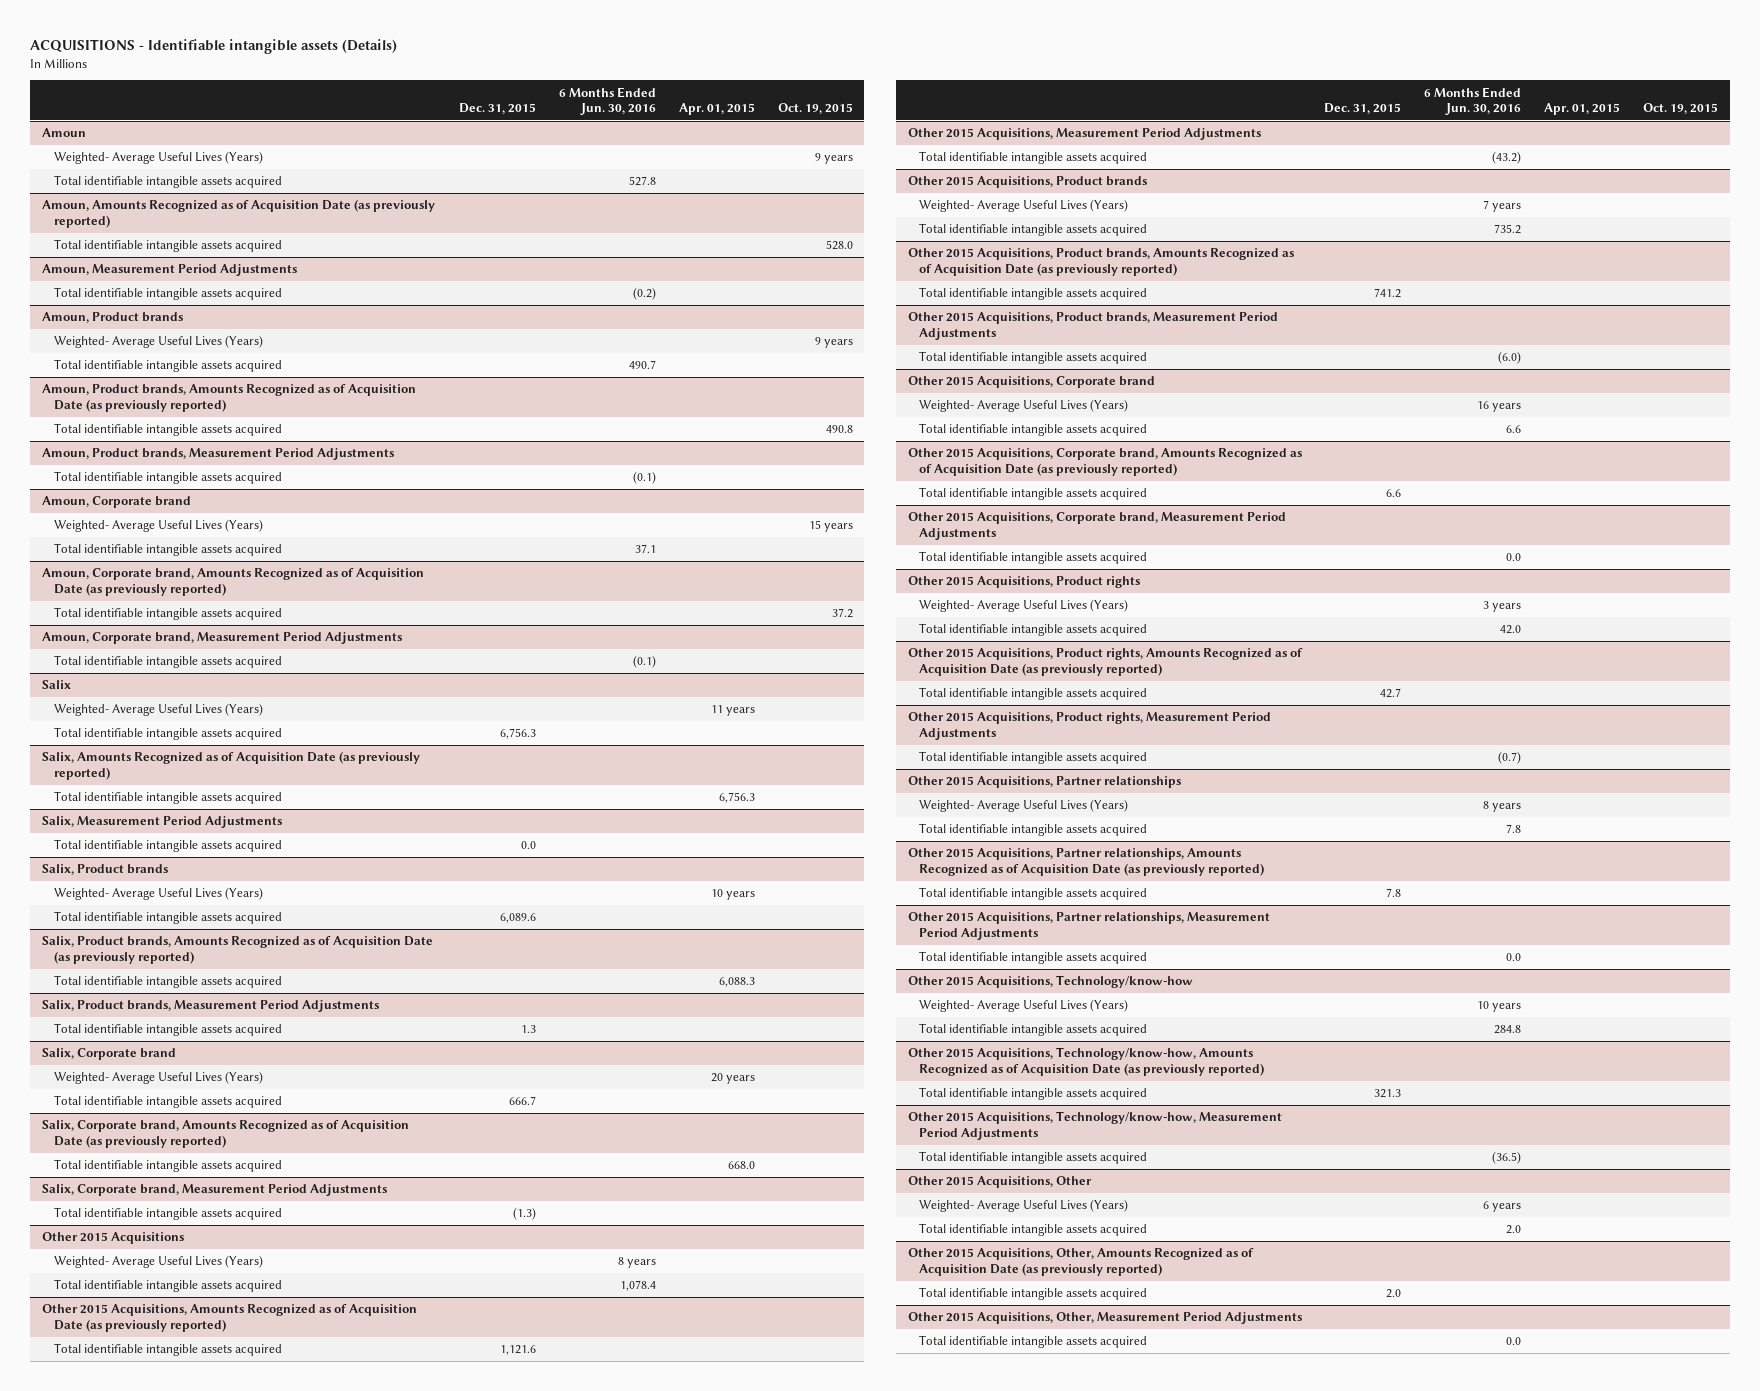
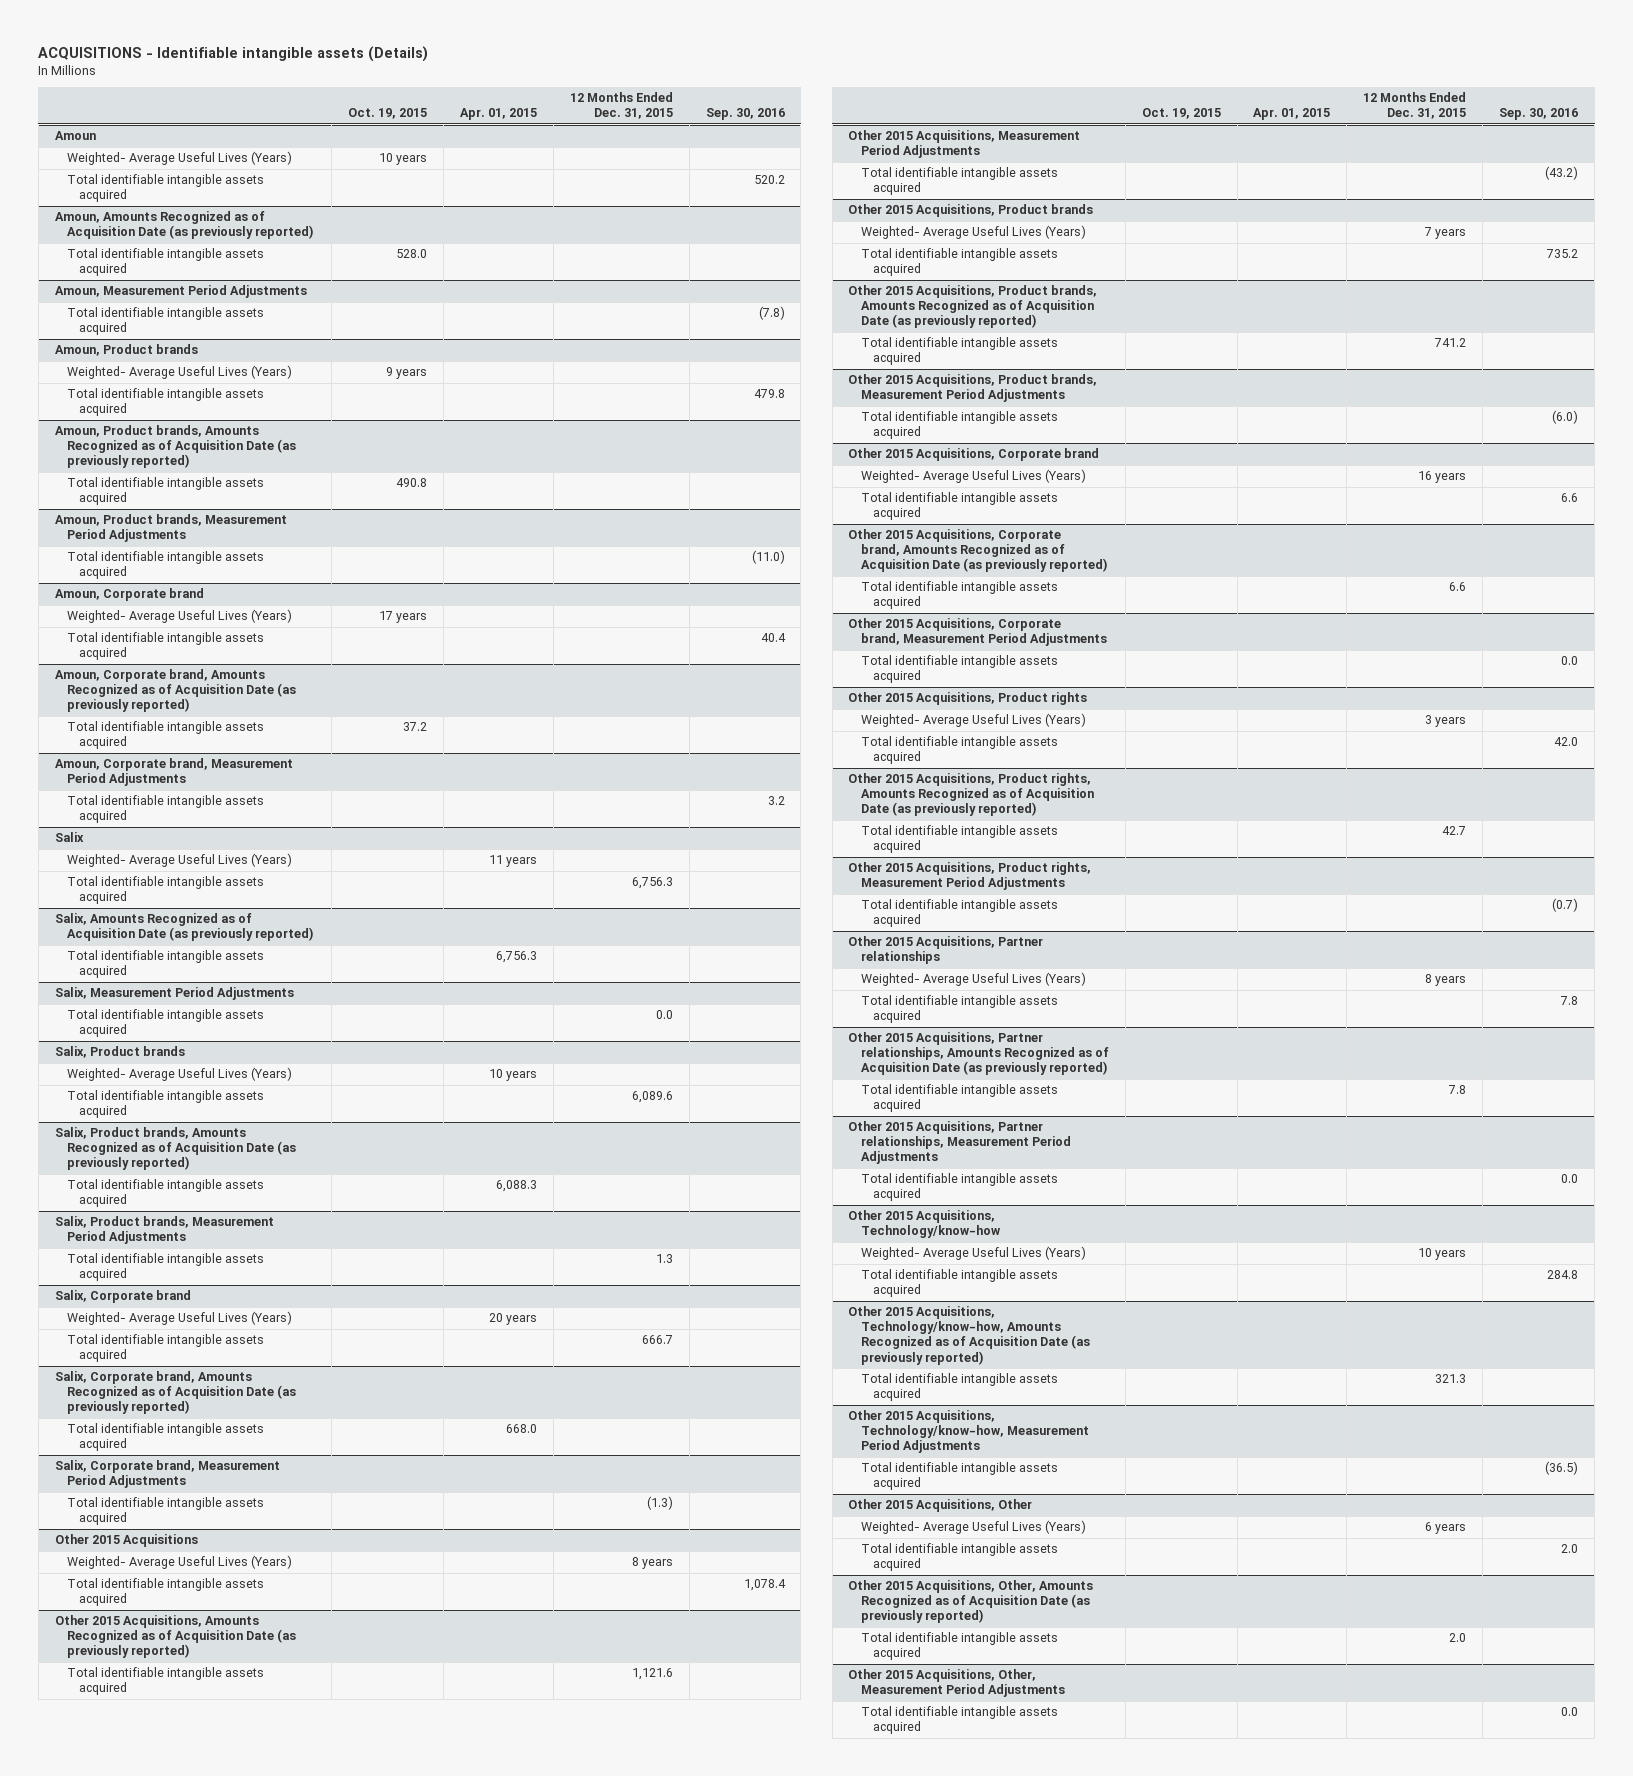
- | Dec. 31, 2015 | 6 Months Ended Jun. 30, 2016 | Apr. 01, 2015 | Oct. 19, 2015
+ | Oct. 19, 2015 | Apr. 01, 2015 | 12 Months Ended Dec. 31, 2015 | Sep. 30, 2016
@ Amoun
- Weighted- Average Useful Lives (Years) | | | | 9 years
+ Weighted- Average Useful Lives (Years) | 10 years | | |
@ Amoun, Corporate brand
- Weighted- Average Useful Lives (Years) | | | | 15 years
+ Weighted- Average Useful Lives (Years) | 17 years | | |

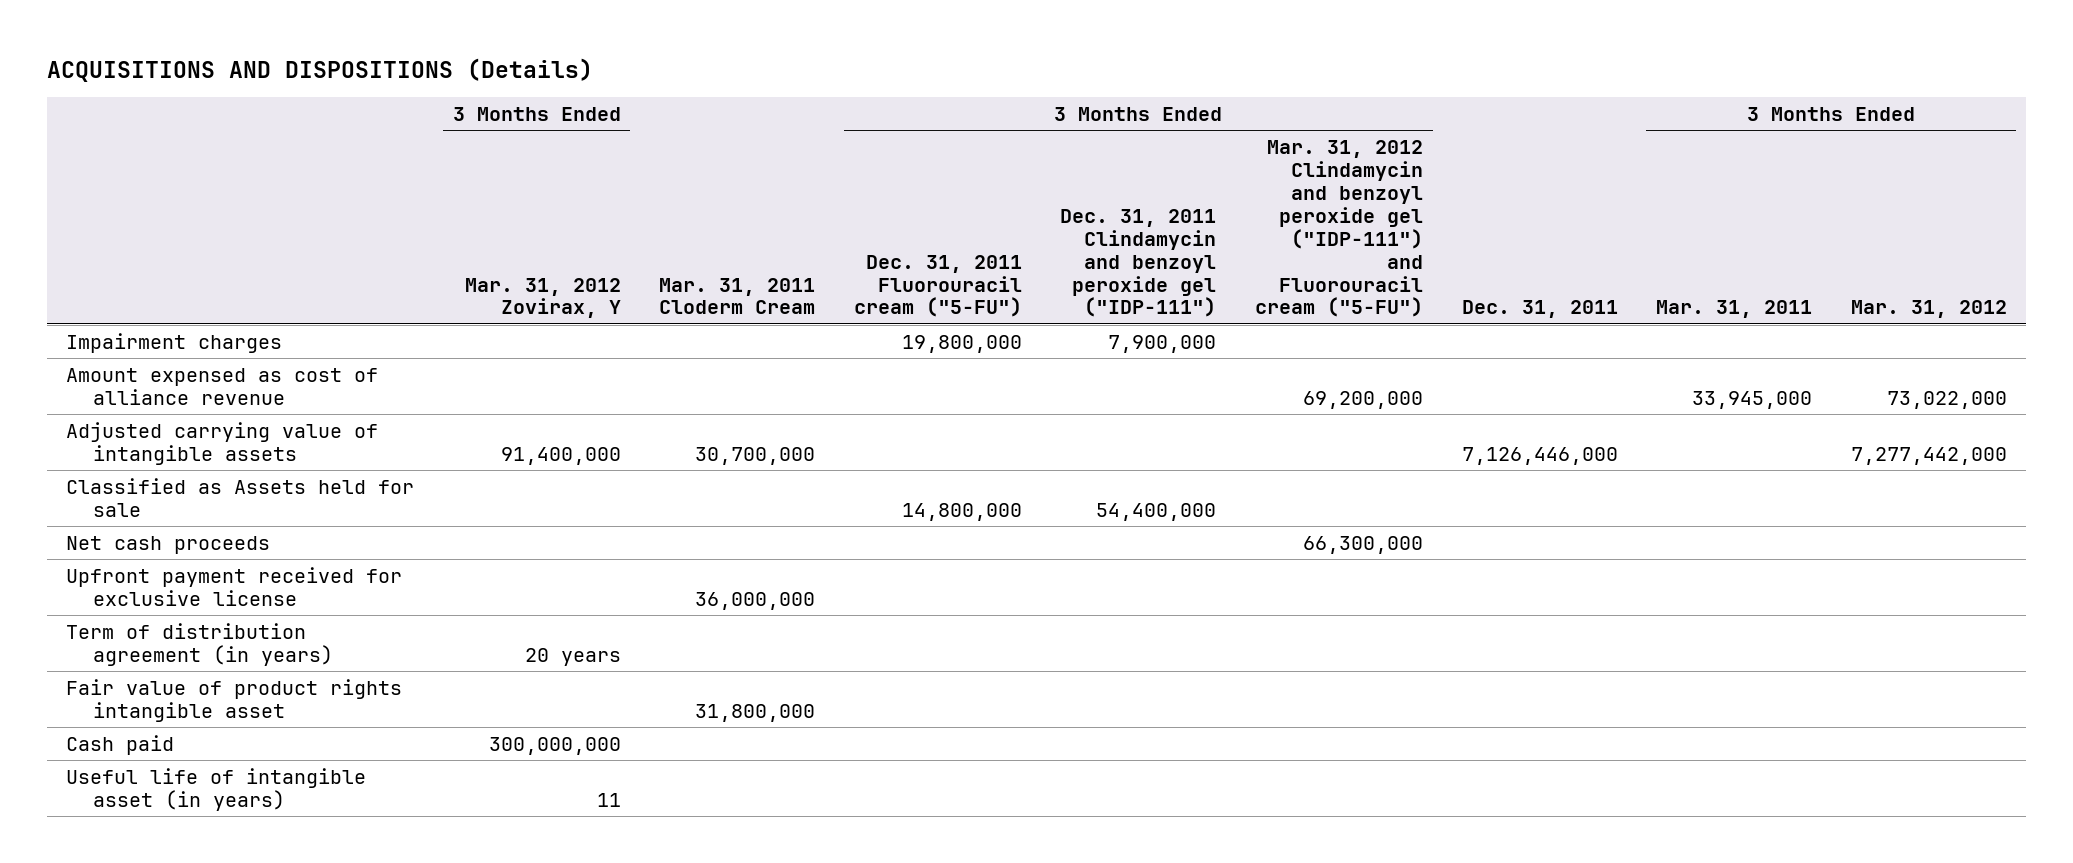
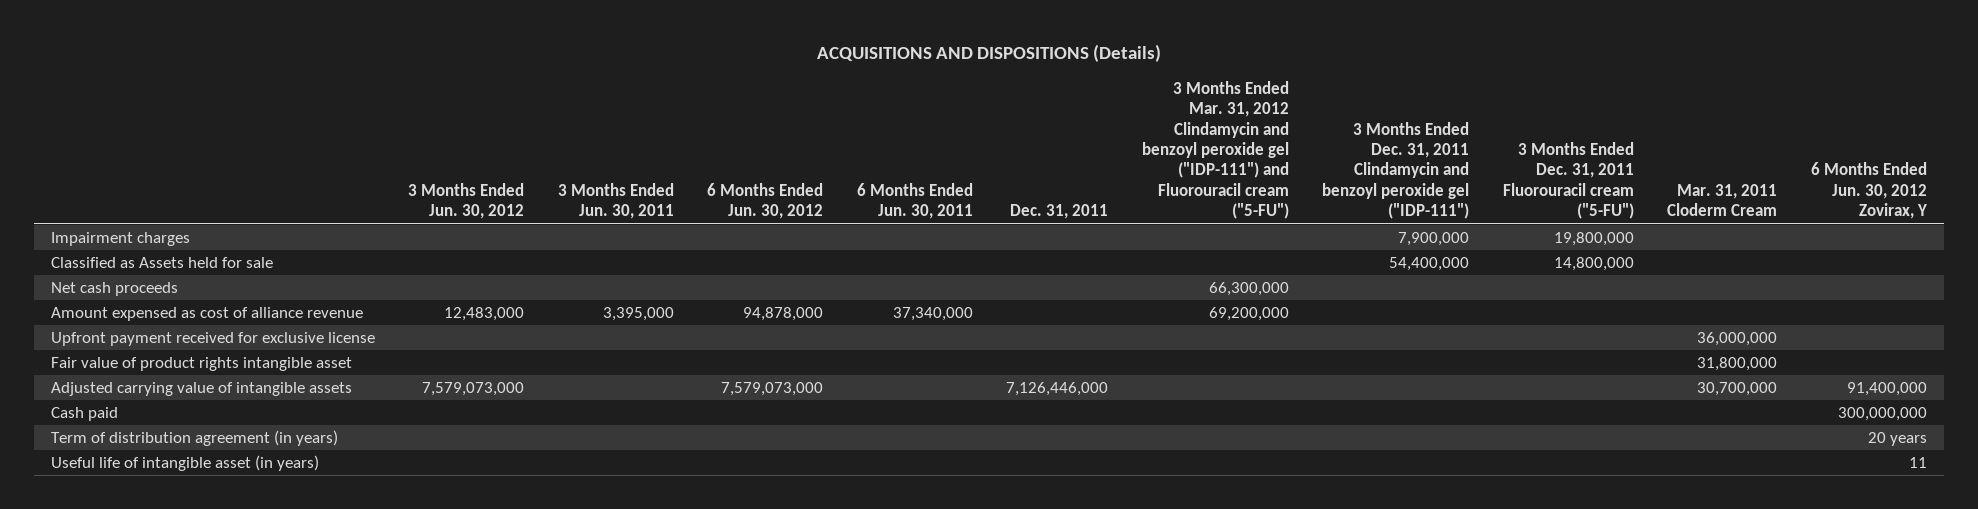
- | 3 Months Ended Mar. 31, 2012 Zovirax, Y | Mar. 31, 2011 Cloderm Cream | 3 Months Ended Dec. 31, 2011 Fluorouracil cream ("5-FU") | 3 Months Ended Dec. 31, 2011 Clindamycin and benzoyl peroxide gel ("IDP-111") | 3 Months Ended Mar. 31, 2012 Clindamycin and benzoyl peroxide gel ("IDP-111") and Fluorouracil cream ("5-FU") | Dec. 31, 2011 | 3 Months Ended Mar. 31, 2011 | 3 Months Ended Mar. 31, 2012
+ | 3 Months Ended Jun. 30, 2012 | 3 Months Ended Jun. 30, 2011 | 6 Months Ended Jun. 30, 2012 | 6 Months Ended Jun. 30, 2011 | Dec. 31, 2011 | 3 Months Ended Mar. 31, 2012 Clindamycin and benzoyl peroxide gel ("IDP-111") and Fluorouracil cream ("5-FU") | 3 Months Ended Dec. 31, 2011 Clindamycin and benzoyl peroxide gel ("IDP-111") | 3 Months Ended Dec. 31, 2011 Fluorouracil cream ("5-FU") | Mar. 31, 2011 Cloderm Cream | 6 Months Ended Jun. 30, 2012 Zovirax, Y
moved down: Amount expensed as cost of alliance revenue | 12,483,000 | 3,395,000 | 94,878,000 | 37,340,000 | | 69,200,000 | | | |
moved down: Adjusted carrying value of intangible assets | 7,579,073,000 | | 7,579,073,000 | | 7,126,446,000 | | | | 30,700,000 | 91,400,000
moved down: Term of distribution agreement (in years) | | | | | | | | | | 20 years

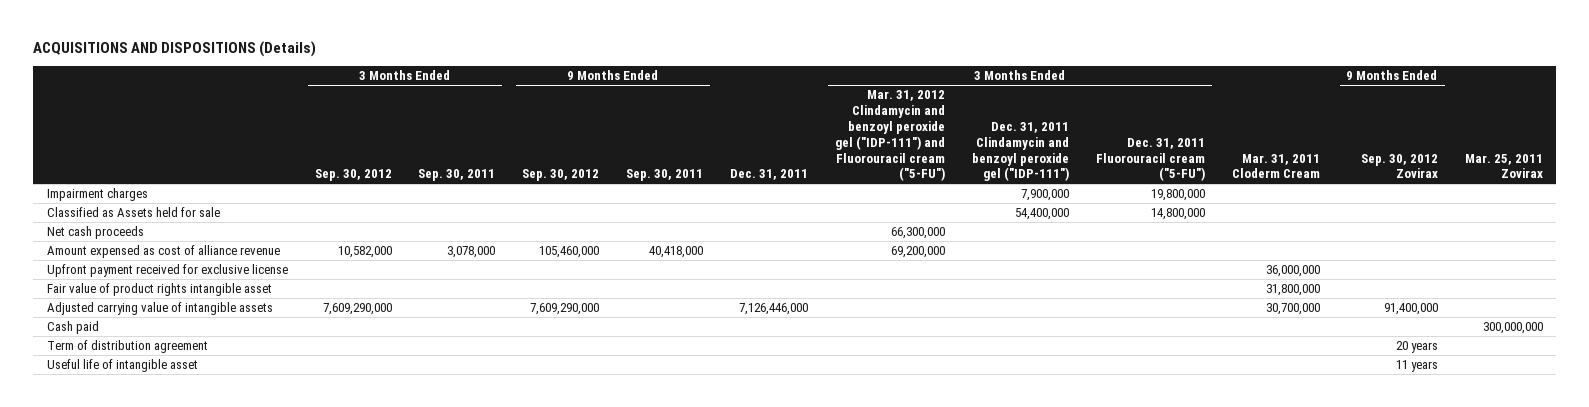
- | 3 Months Ended Jun. 30, 2012 | 3 Months Ended Jun. 30, 2011 | 6 Months Ended Jun. 30, 2012 | 6 Months Ended Jun. 30, 2011 | Dec. 31, 2011 | 3 Months Ended Mar. 31, 2012 Clindamycin and benzoyl peroxide gel ("IDP-111") and Fluorouracil cream ("5-FU") | 3 Months Ended Dec. 31, 2011 Clindamycin and benzoyl peroxide gel ("IDP-111") | 3 Months Ended Dec. 31, 2011 Fluorouracil cream ("5-FU") | Mar. 31, 2011 Cloderm Cream | 6 Months Ended Jun. 30, 2012 Zovirax, Y
+ | 3 Months Ended Sep. 30, 2012 | 3 Months Ended Sep. 30, 2011 | 9 Months Ended Sep. 30, 2012 | 9 Months Ended Sep. 30, 2011 | Dec. 31, 2011 | 3 Months Ended Mar. 31, 2012 Clindamycin and benzoyl peroxide gel ("IDP-111") and Fluorouracil cream ("5-FU") | 3 Months Ended Dec. 31, 2011 Clindamycin and benzoyl peroxide gel ("IDP-111") | 3 Months Ended Dec. 31, 2011 Fluorouracil cream ("5-FU") | Mar. 31, 2011 Cloderm Cream | 9 Months Ended Sep. 30, 2012 Zovirax | Mar. 25, 2011 Zovirax
- Term of distribution agreement (in years) | | | | | | | | | | 20 years
- Useful life of intangible asset (in years) | | | | | | | | | | 11
+ Term of distribution agreement | | | | | | | | | | 20 years |
+ Useful life of intangible asset | | | | | | | | | | 11 years |

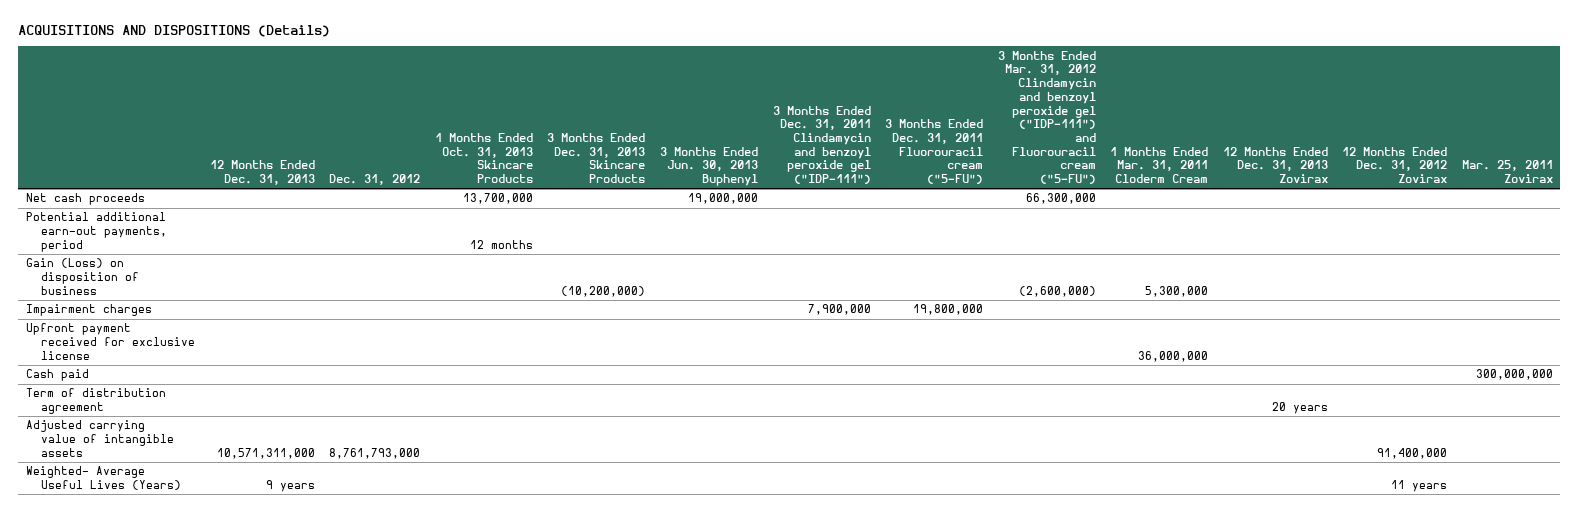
- | 3 Months Ended Sep. 30, 2012 | 3 Months Ended Sep. 30, 2011 | 9 Months Ended Sep. 30, 2012 | 9 Months Ended Sep. 30, 2011 | Dec. 31, 2011 | 3 Months Ended Mar. 31, 2012 Clindamycin and benzoyl peroxide gel ("IDP-111") and Fluorouracil cream ("5-FU") | 3 Months Ended Dec. 31, 2011 Clindamycin and benzoyl peroxide gel ("IDP-111") | 3 Months Ended Dec. 31, 2011 Fluorouracil cream ("5-FU") | Mar. 31, 2011 Cloderm Cream | 9 Months Ended Sep. 30, 2012 Zovirax | Mar. 25, 2011 Zovirax
+ | 12 Months Ended Dec. 31, 2013 | Dec. 31, 2012 | 1 Months Ended Oct. 31, 2013 Skincare Products | 3 Months Ended Dec. 31, 2013 Skincare Products | 3 Months Ended Jun. 30, 2013 Buphenyl | 3 Months Ended Dec. 31, 2011 Clindamycin and benzoyl peroxide gel ("IDP-111") | 3 Months Ended Dec. 31, 2011 Fluorouracil cream ("5-FU") | 3 Months Ended Mar. 31, 2012 Clindamycin and benzoyl peroxide gel ("IDP-111") and Fluorouracil cream ("5-FU") | 1 Months Ended Mar. 31, 2011 Cloderm Cream | 12 Months Ended Dec. 31, 2013 Zovirax | 12 Months Ended Dec. 31, 2012 Zovirax | Mar. 25, 2011 Zovirax
- Classified as Assets held for sale | | | | | | | 54,400,000 | 14,800,000 | | |
- Amount expensed as cost of alliance revenue | 10,582,000 | 3,078,000 | 105,460,000 | 40,418,000 | | 69,200,000 | | | | |
+ Potential additional earn-out payments, period | | | 12 months | | | | | | | | |
+ Gain (Loss) on disposition of business | | | | (10,200,000) | | | | (2,600,000) | 5,300,000 | | |
moved down: Impairment charges | | | | | | 7,900,000 | 19,800,000 | | | | |
- Fair value of product rights intangible asset | | | | | | | | | 31,800,000 | |
- Useful life of intangible asset | | | | | | | | | | 11 years |
moved down: Adjusted carrying value of intangible assets | 10,571,311,000 | 8,761,793,000 | | | | | | | | | 91,400,000 |
+ Weighted- Average Useful Lives (Years) | 9 years | | | | | | | | | | 11 years |

